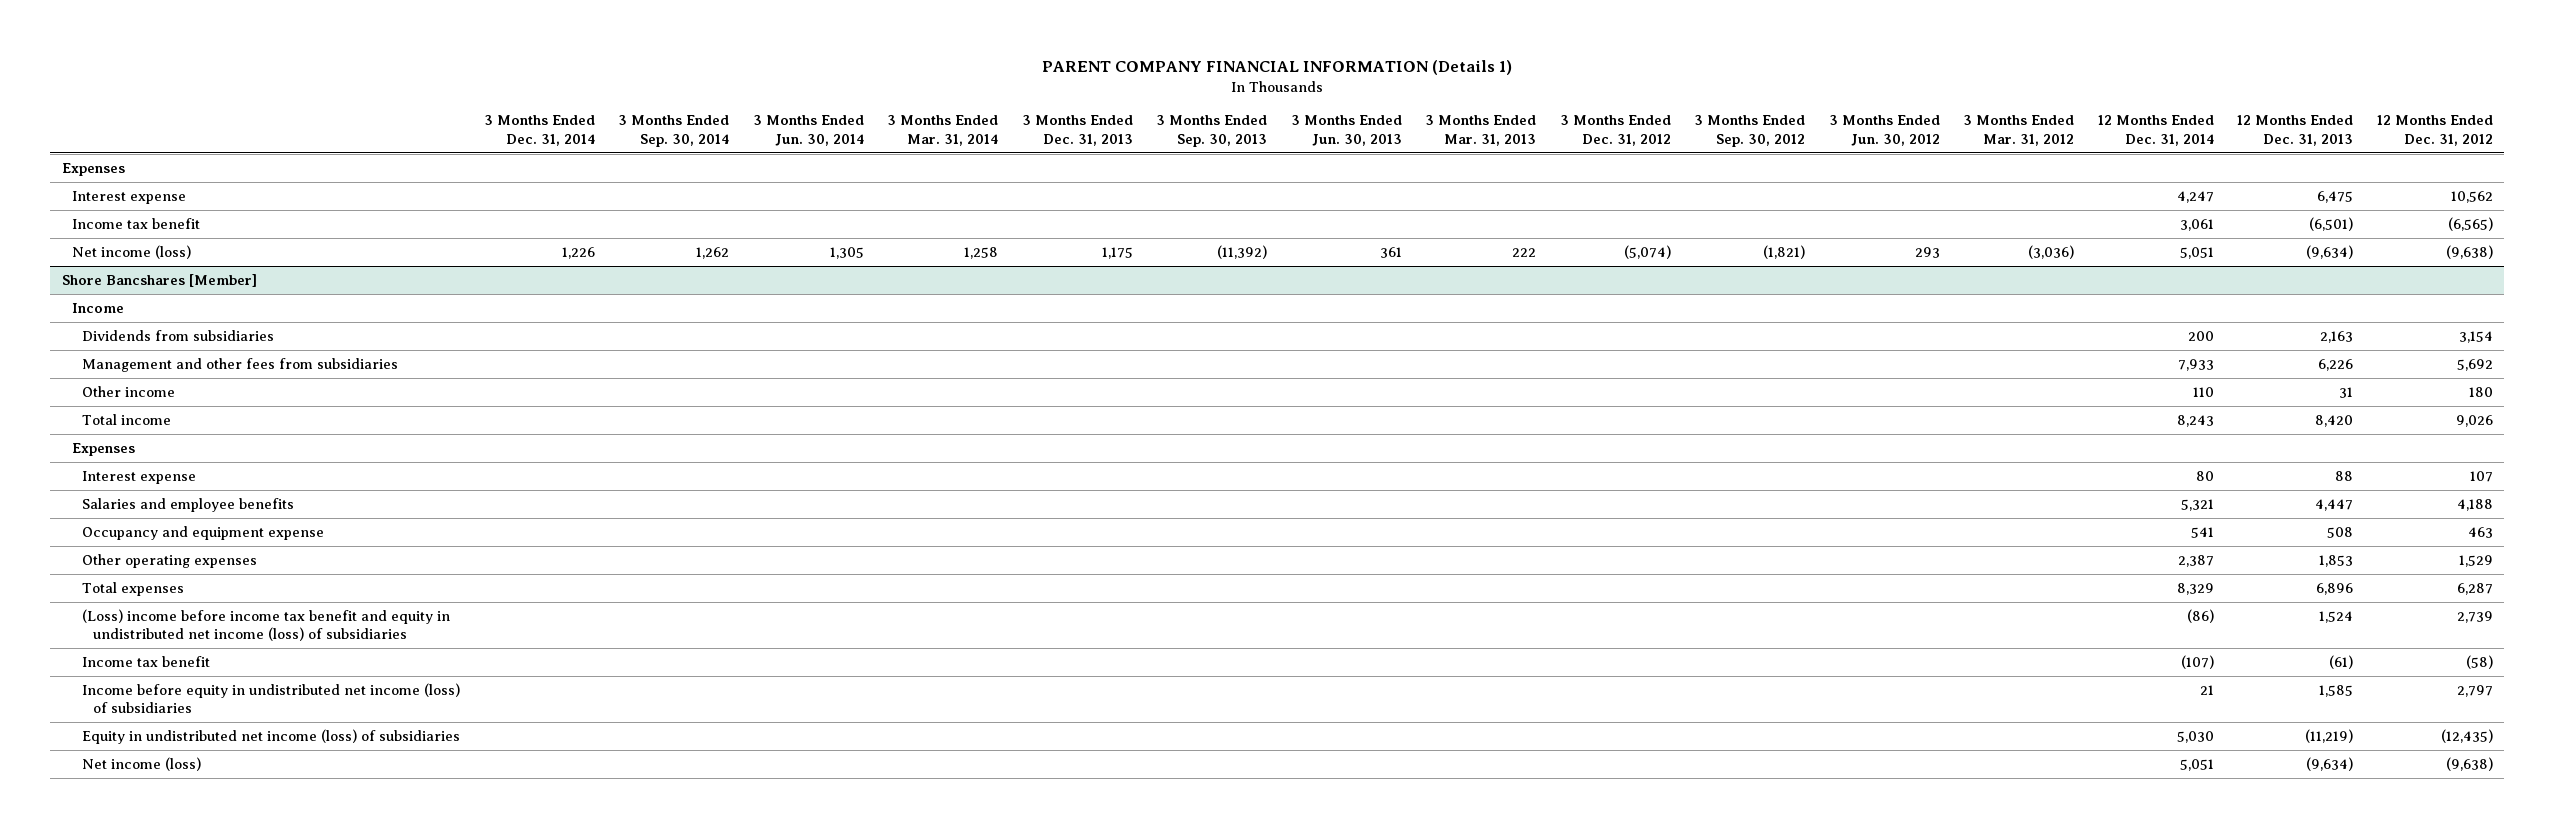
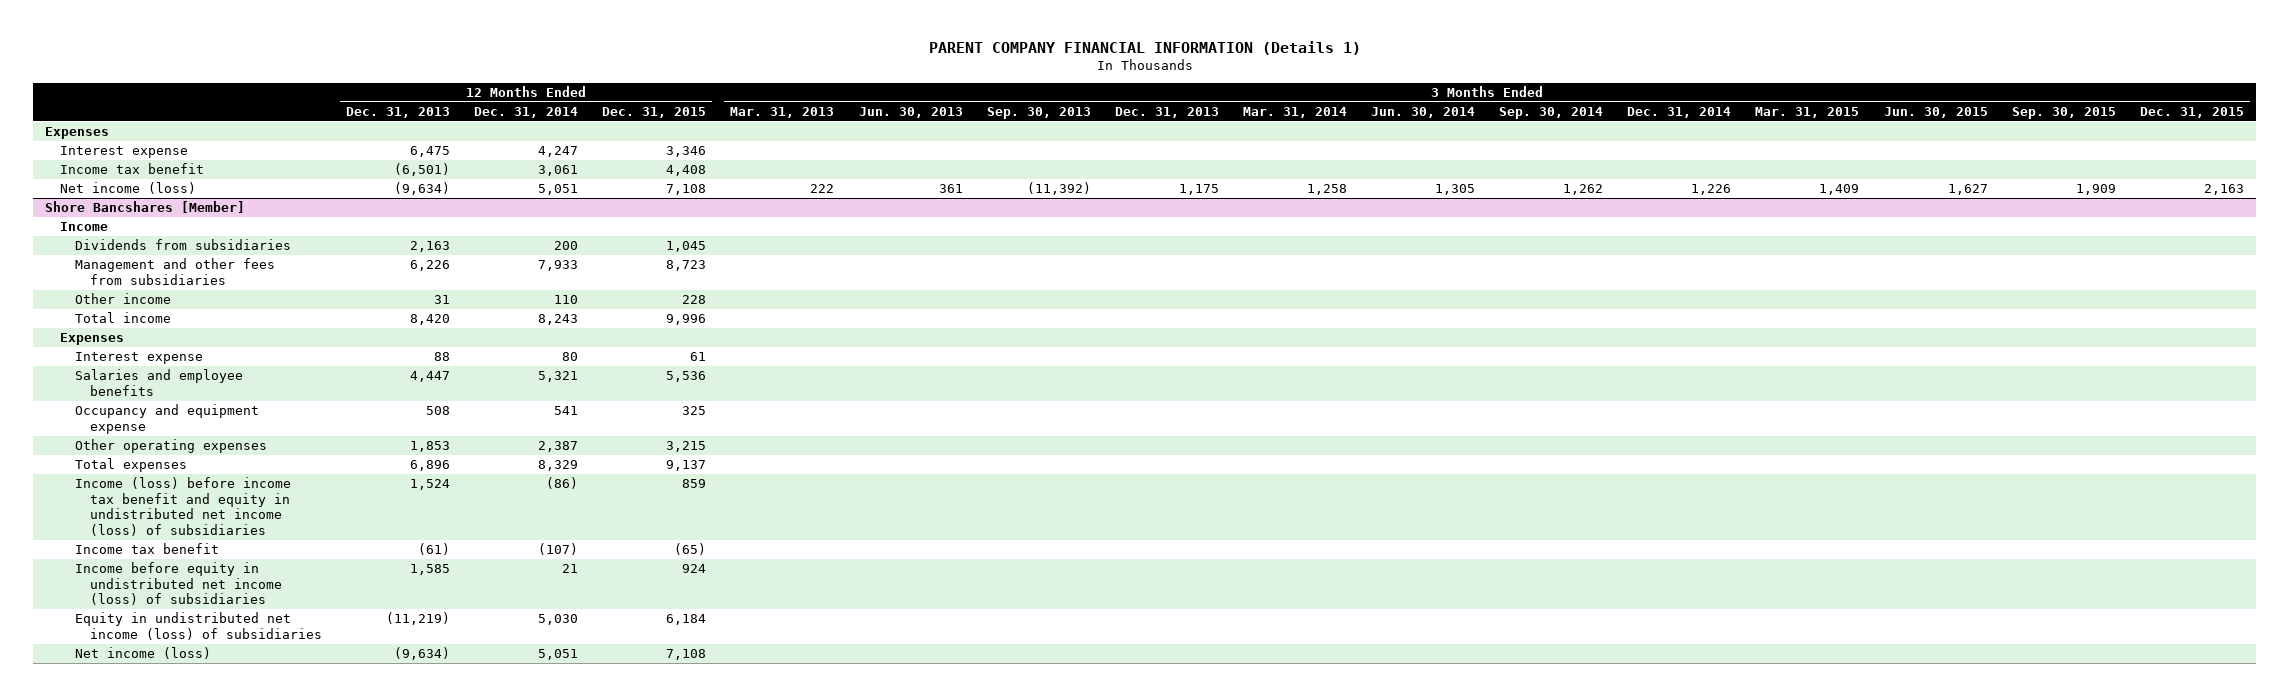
- | 3 Months Ended Dec. 31, 2014 | 3 Months Ended Sep. 30, 2014 | 3 Months Ended Jun. 30, 2014 | 3 Months Ended Mar. 31, 2014 | 3 Months Ended Dec. 31, 2013 | 3 Months Ended Sep. 30, 2013 | 3 Months Ended Jun. 30, 2013 | 3 Months Ended Mar. 31, 2013 | 3 Months Ended Dec. 31, 2012 | 3 Months Ended Sep. 30, 2012 | 3 Months Ended Jun. 30, 2012 | 3 Months Ended Mar. 31, 2012 | 12 Months Ended Dec. 31, 2014 | 12 Months Ended Dec. 31, 2013 | 12 Months Ended Dec. 31, 2012
+ | 12 Months Ended Dec. 31, 2013 | 12 Months Ended Dec. 31, 2014 | 12 Months Ended Dec. 31, 2015 | 3 Months Ended Mar. 31, 2013 | 3 Months Ended Jun. 30, 2013 | 3 Months Ended Sep. 30, 2013 | 3 Months Ended Dec. 31, 2013 | 3 Months Ended Mar. 31, 2014 | 3 Months Ended Jun. 30, 2014 | 3 Months Ended Sep. 30, 2014 | 3 Months Ended Dec. 31, 2014 | 3 Months Ended Mar. 31, 2015 | 3 Months Ended Jun. 30, 2015 | 3 Months Ended Sep. 30, 2015 | 3 Months Ended Dec. 31, 2015
@ Shore Bancshares [Member]
- (Loss) income before income tax benefit and equity in undistributed net income (loss) of subsidiaries | | | | | | | | | | | | | (86) | 1,524 | 2,739
+ Income (loss) before income tax benefit and equity in undistributed net income (loss) of subsidiaries | 1,524 | (86) | 859 | | | | | | | | | | | |

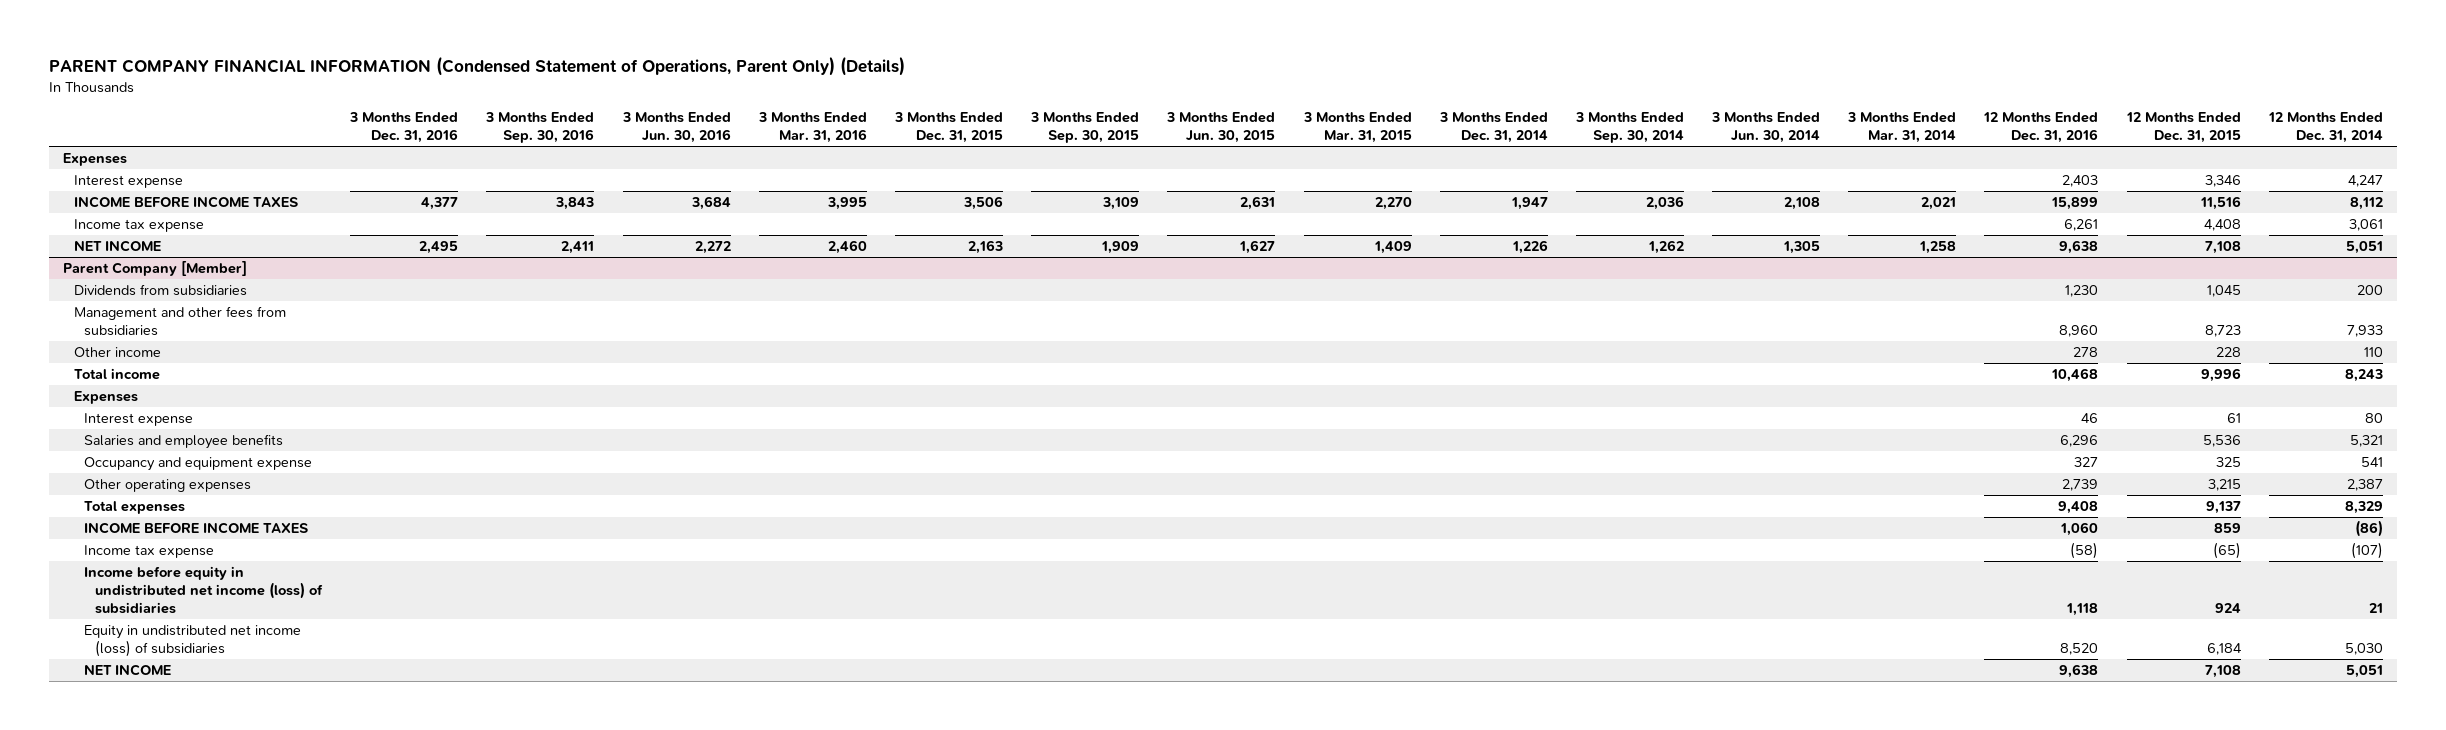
- PARENT COMPANY FINANCIAL INFORMATION (Details 1)
+ PARENT COMPANY FINANCIAL INFORMATION (Condensed Statement of Operations, Parent Only) (Details)
- | 12 Months Ended Dec. 31, 2013 | 12 Months Ended Dec. 31, 2014 | 12 Months Ended Dec. 31, 2015 | 3 Months Ended Mar. 31, 2013 | 3 Months Ended Jun. 30, 2013 | 3 Months Ended Sep. 30, 2013 | 3 Months Ended Dec. 31, 2013 | 3 Months Ended Mar. 31, 2014 | 3 Months Ended Jun. 30, 2014 | 3 Months Ended Sep. 30, 2014 | 3 Months Ended Dec. 31, 2014 | 3 Months Ended Mar. 31, 2015 | 3 Months Ended Jun. 30, 2015 | 3 Months Ended Sep. 30, 2015 | 3 Months Ended Dec. 31, 2015
+ | 3 Months Ended Dec. 31, 2016 | 3 Months Ended Sep. 30, 2016 | 3 Months Ended Jun. 30, 2016 | 3 Months Ended Mar. 31, 2016 | 3 Months Ended Dec. 31, 2015 | 3 Months Ended Sep. 30, 2015 | 3 Months Ended Jun. 30, 2015 | 3 Months Ended Mar. 31, 2015 | 3 Months Ended Dec. 31, 2014 | 3 Months Ended Sep. 30, 2014 | 3 Months Ended Jun. 30, 2014 | 3 Months Ended Mar. 31, 2014 | 12 Months Ended Dec. 31, 2016 | 12 Months Ended Dec. 31, 2015 | 12 Months Ended Dec. 31, 2014
- Income tax benefit | (6,501) | 3,061 | 4,408 | | | | | | | | | | | |
- Net income (loss) | (9,634) | 5,051 | 7,108 | 222 | 361 | (11,392) | 1,175 | 1,258 | 1,305 | 1,262 | 1,226 | 1,409 | 1,627 | 1,909 | 2,163
- Shore Bancshares [Member]
- Income
+ INCOME BEFORE INCOME TAXES | 4,377 | 3,843 | 3,684 | 3,995 | 3,506 | 3,109 | 2,631 | 2,270 | 1,947 | 2,036 | 2,108 | 2,021 | 15,899 | 11,516 | 8,112
+ Income tax expense | | | | | | | | | | | | | 6,261 | 4,408 | 3,061
+ NET INCOME | 2,495 | 2,411 | 2,272 | 2,460 | 2,163 | 1,909 | 1,627 | 1,409 | 1,226 | 1,262 | 1,305 | 1,258 | 9,638 | 7,108 | 5,051
+ Parent Company [Member]
- Income (loss) before income tax benefit and equity in undistributed net income (loss) of subsidiaries | 1,524 | (86) | 859 | | | | | | | | | | | |
- Income tax benefit | (61) | (107) | (65) | | | | | | | | | | | |
+ INCOME BEFORE INCOME TAXES | | | | | | | | | | | | | 1,060 | 859 | (86)
+ Income tax expense | | | | | | | | | | | | | (58) | (65) | (107)
- Net income (loss) | (9,634) | 5,051 | 7,108 | | | | | | | | | | | |
+ NET INCOME | | | | | | | | | | | | | 9,638 | 7,108 | 5,051

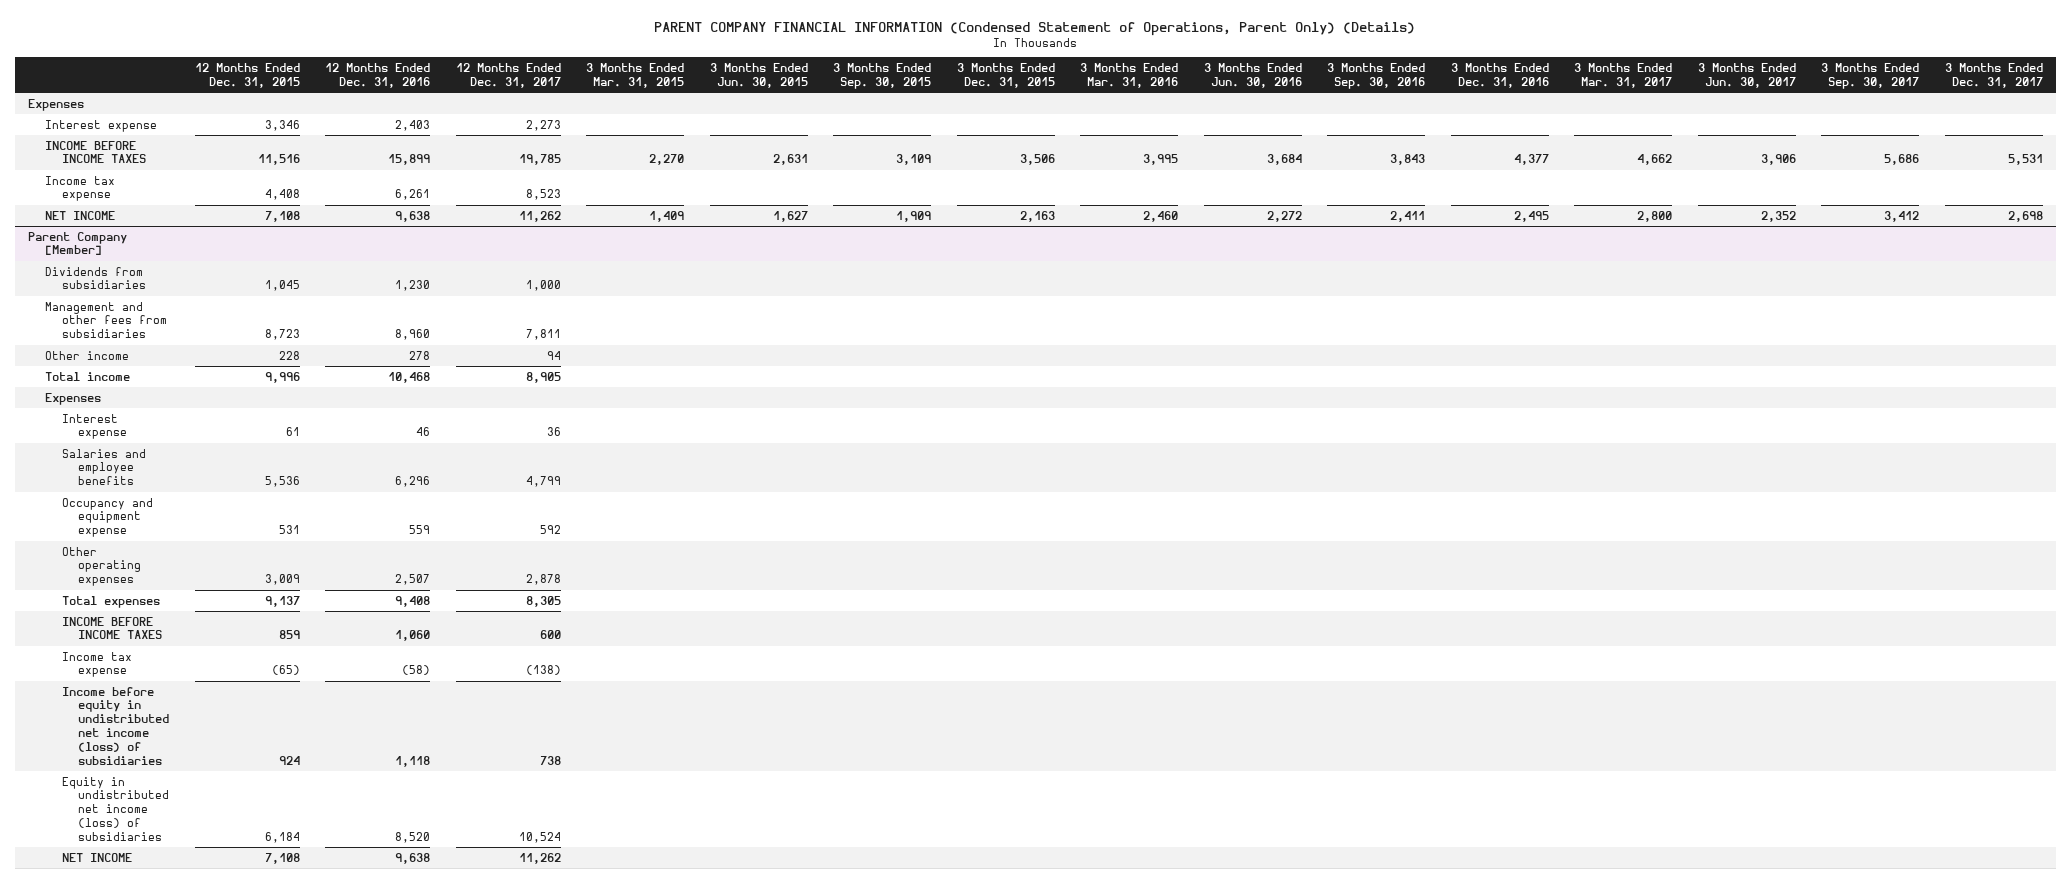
- | 3 Months Ended Dec. 31, 2016 | 3 Months Ended Sep. 30, 2016 | 3 Months Ended Jun. 30, 2016 | 3 Months Ended Mar. 31, 2016 | 3 Months Ended Dec. 31, 2015 | 3 Months Ended Sep. 30, 2015 | 3 Months Ended Jun. 30, 2015 | 3 Months Ended Mar. 31, 2015 | 3 Months Ended Dec. 31, 2014 | 3 Months Ended Sep. 30, 2014 | 3 Months Ended Jun. 30, 2014 | 3 Months Ended Mar. 31, 2014 | 12 Months Ended Dec. 31, 2016 | 12 Months Ended Dec. 31, 2015 | 12 Months Ended Dec. 31, 2014
+ | 12 Months Ended Dec. 31, 2015 | 12 Months Ended Dec. 31, 2016 | 12 Months Ended Dec. 31, 2017 | 3 Months Ended Mar. 31, 2015 | 3 Months Ended Jun. 30, 2015 | 3 Months Ended Sep. 30, 2015 | 3 Months Ended Dec. 31, 2015 | 3 Months Ended Mar. 31, 2016 | 3 Months Ended Jun. 30, 2016 | 3 Months Ended Sep. 30, 2016 | 3 Months Ended Dec. 31, 2016 | 3 Months Ended Mar. 31, 2017 | 3 Months Ended Jun. 30, 2017 | 3 Months Ended Sep. 30, 2017 | 3 Months Ended Dec. 31, 2017
@ Parent Company [Member]
- Occupancy and equipment expense | | | | | | | | | | | | | 327 | 325 | 541
- Other operating expenses | | | | | | | | | | | | | 2,739 | 3,215 | 2,387
+ Occupancy and equipment expense | 531 | 559 | 592 | | | | | | | | | | | |
+ Other operating expenses | 3,009 | 2,507 | 2,878 | | | | | | | | | | | |

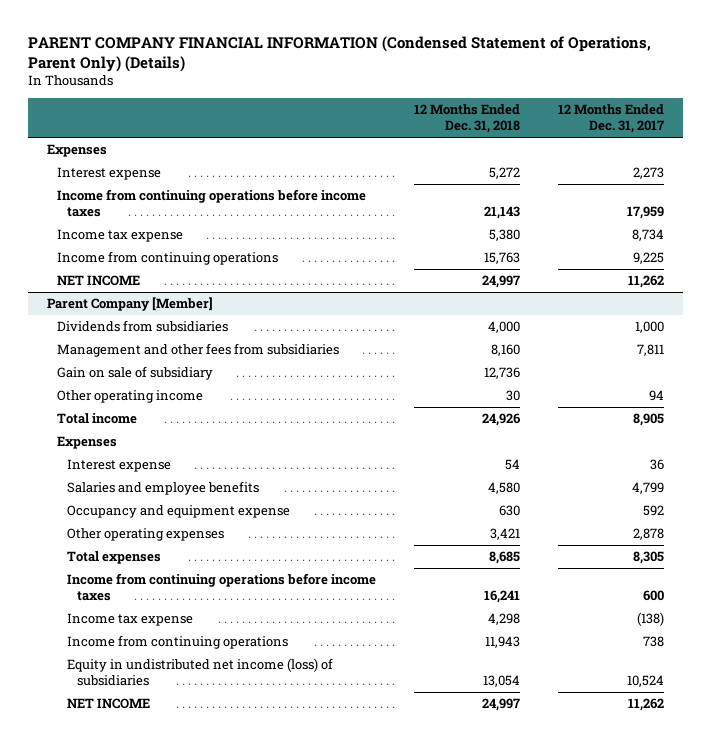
- | 12 Months Ended Dec. 31, 2015 | 12 Months Ended Dec. 31, 2016 | 12 Months Ended Dec. 31, 2017 | 3 Months Ended Mar. 31, 2015 | 3 Months Ended Jun. 30, 2015 | 3 Months Ended Sep. 30, 2015 | 3 Months Ended Dec. 31, 2015 | 3 Months Ended Mar. 31, 2016 | 3 Months Ended Jun. 30, 2016 | 3 Months Ended Sep. 30, 2016 | 3 Months Ended Dec. 31, 2016 | 3 Months Ended Mar. 31, 2017 | 3 Months Ended Jun. 30, 2017 | 3 Months Ended Sep. 30, 2017 | 3 Months Ended Dec. 31, 2017
+ | 12 Months Ended Dec. 31, 2018 | 12 Months Ended Dec. 31, 2017
- INCOME BEFORE INCOME TAXES | 11,516 | 15,899 | 19,785 | 2,270 | 2,631 | 3,109 | 3,506 | 3,995 | 3,684 | 3,843 | 4,377 | 4,662 | 3,906 | 5,686 | 5,531
- Income tax expense | 4,408 | 6,261 | 8,523 | | | | | | | | | | | |
+ Income from continuing operations before income taxes | 21,143 | 17,959
+ Income tax expense | 5,380 | 8,734
+ Income from continuing operations | 15,763 | 9,225
@ Parent Company [Member]
- Other income | 228 | 278 | 94 | | | | | | | | | | | |
+ Gain on sale of subsidiary | 12,736 |
+ Other operating income | 30 | 94
- INCOME BEFORE INCOME TAXES | 859 | 1,060 | 600 | | | | | | | | | | | |
+ Income from continuing operations before income taxes | 16,241 | 600
- Income before equity in undistributed net income (loss) of subsidiaries | 924 | 1,118 | 738 | | | | | | | | | | | |
+ Income from continuing operations | 11,943 | 738

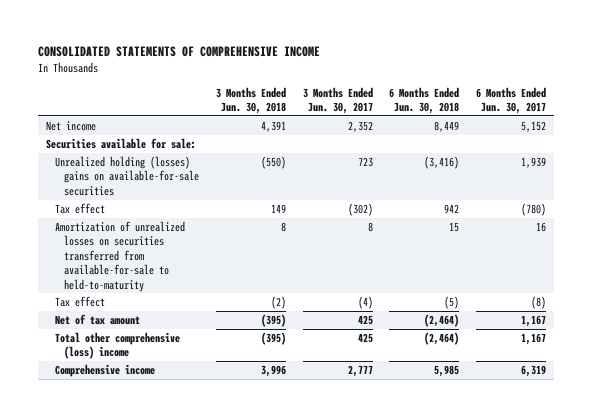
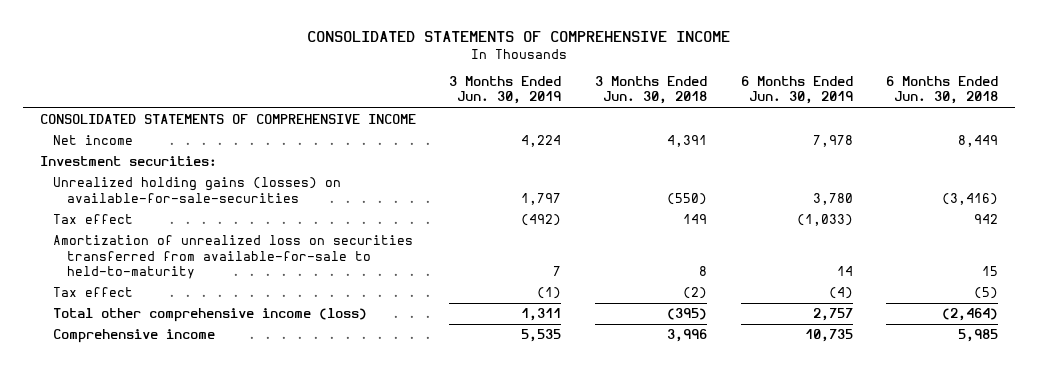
- | 3 Months Ended Jun. 30, 2018 | 3 Months Ended Jun. 30, 2017 | 6 Months Ended Jun. 30, 2018 | 6 Months Ended Jun. 30, 2017
+ | 3 Months Ended Jun. 30, 2019 | 3 Months Ended Jun. 30, 2018 | 6 Months Ended Jun. 30, 2019 | 6 Months Ended Jun. 30, 2018
+ CONSOLIDATED STATEMENTS OF COMPREHENSIVE INCOME
- Securities available for sale:
- Unrealized holding (losses) gains on available-for-sale securities | (550) | 723 | (3,416) | 1,939
+ Investment securities:
+ Unrealized holding gains (losses) on available-for-sale-securities | 1,797 | (550) | 3,780 | (3,416)
- Amortization of unrealized losses on securities transferred from available-for-sale to held-to-maturity | 8 | 8 | 15 | 16
+ Amortization of unrealized loss on securities transferred from available-for-sale to held-to-maturity | 7 | 8 | 14 | 15
- Net of tax amount | (395) | 425 | (2,464) | 1,167
- Total other comprehensive (loss) income | (395) | 425 | (2,464) | 1,167
+ Total other comprehensive income (loss) | 1,311 | (395) | 2,757 | (2,464)

